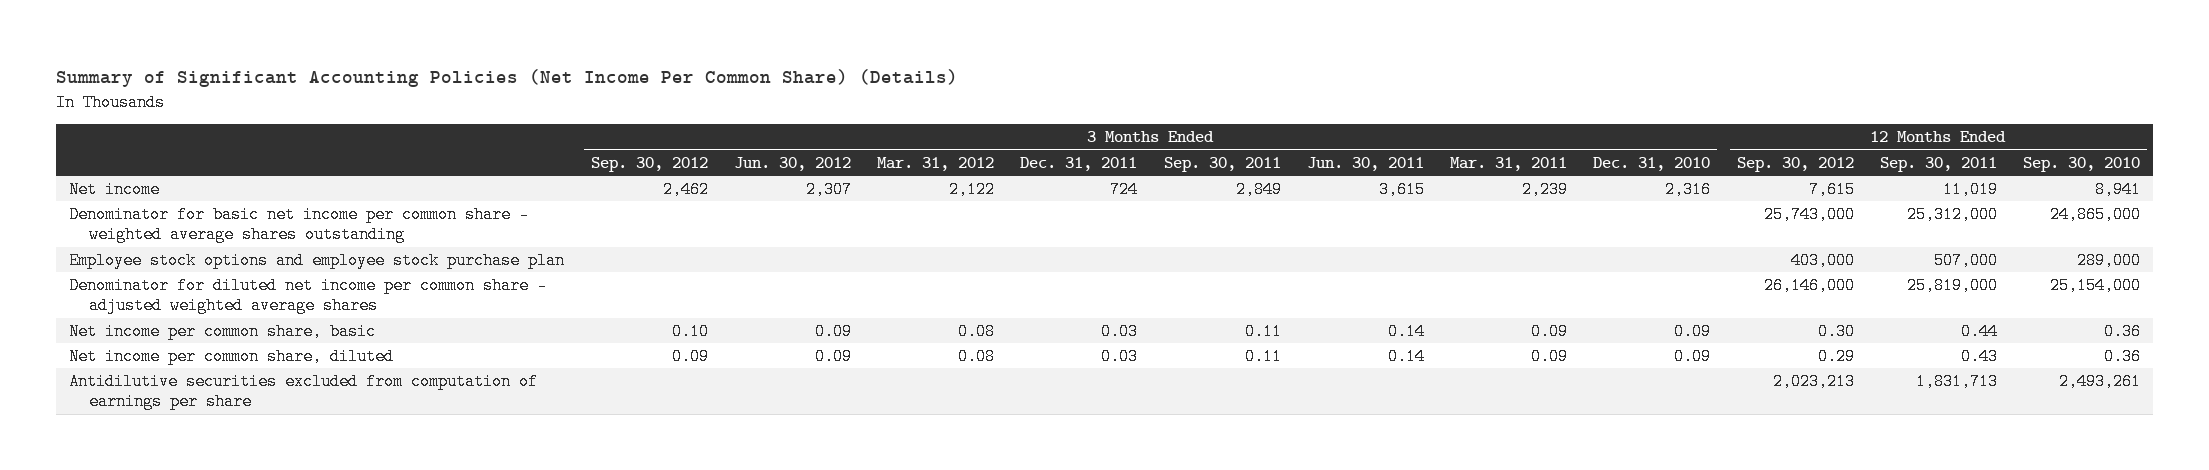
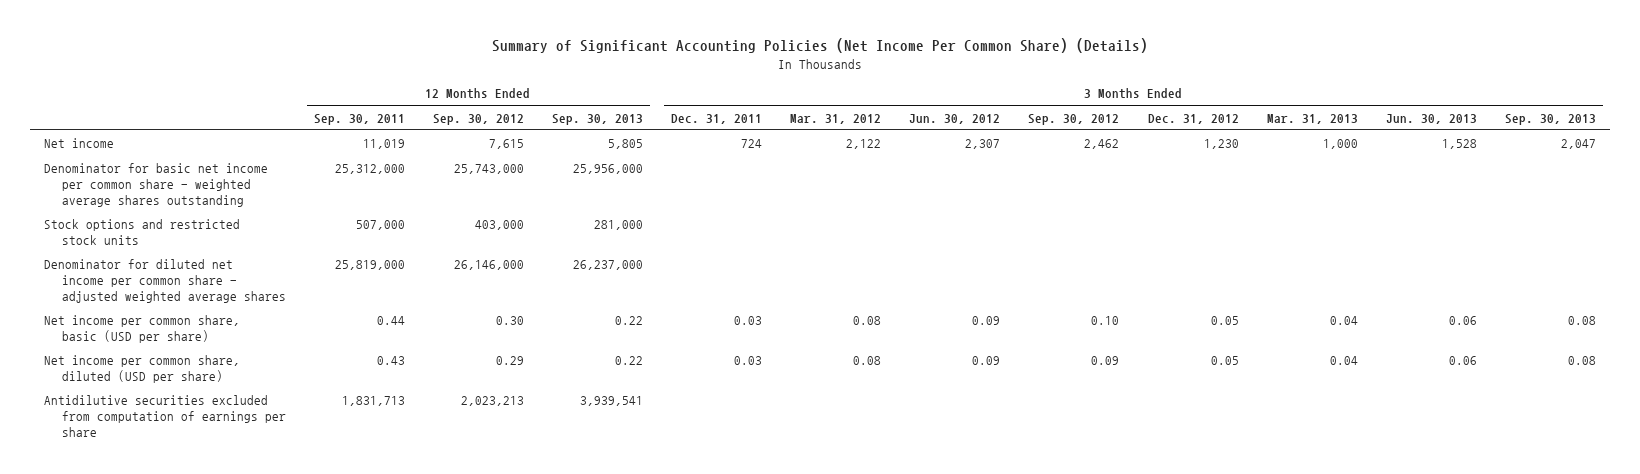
- | 3 Months Ended Sep. 30, 2012 | 3 Months Ended Jun. 30, 2012 | 3 Months Ended Mar. 31, 2012 | 3 Months Ended Dec. 31, 2011 | 3 Months Ended Sep. 30, 2011 | 3 Months Ended Jun. 30, 2011 | 3 Months Ended Mar. 31, 2011 | 3 Months Ended Dec. 31, 2010 | 12 Months Ended Sep. 30, 2012 | 12 Months Ended Sep. 30, 2011 | 12 Months Ended Sep. 30, 2010
+ | 12 Months Ended Sep. 30, 2011 | 12 Months Ended Sep. 30, 2012 | 12 Months Ended Sep. 30, 2013 | 3 Months Ended Dec. 31, 2011 | 3 Months Ended Mar. 31, 2012 | 3 Months Ended Jun. 30, 2012 | 3 Months Ended Sep. 30, 2012 | 3 Months Ended Dec. 31, 2012 | 3 Months Ended Mar. 31, 2013 | 3 Months Ended Jun. 30, 2013 | 3 Months Ended Sep. 30, 2013
- Employee stock options and employee stock purchase plan | | | | | | | | | 403,000 | 507,000 | 289,000
+ Stock options and restricted stock units | 507,000 | 403,000 | 281,000 | | | | | | | |
- Net income per common share, basic | 0.10 | 0.09 | 0.08 | 0.03 | 0.11 | 0.14 | 0.09 | 0.09 | 0.30 | 0.44 | 0.36
- Net income per common share, diluted | 0.09 | 0.09 | 0.08 | 0.03 | 0.11 | 0.14 | 0.09 | 0.09 | 0.29 | 0.43 | 0.36
+ Net income per common share, basic (USD per share) | 0.44 | 0.30 | 0.22 | 0.03 | 0.08 | 0.09 | 0.10 | 0.05 | 0.04 | 0.06 | 0.08
+ Net income per common share, diluted (USD per share) | 0.43 | 0.29 | 0.22 | 0.03 | 0.08 | 0.09 | 0.09 | 0.05 | 0.04 | 0.06 | 0.08

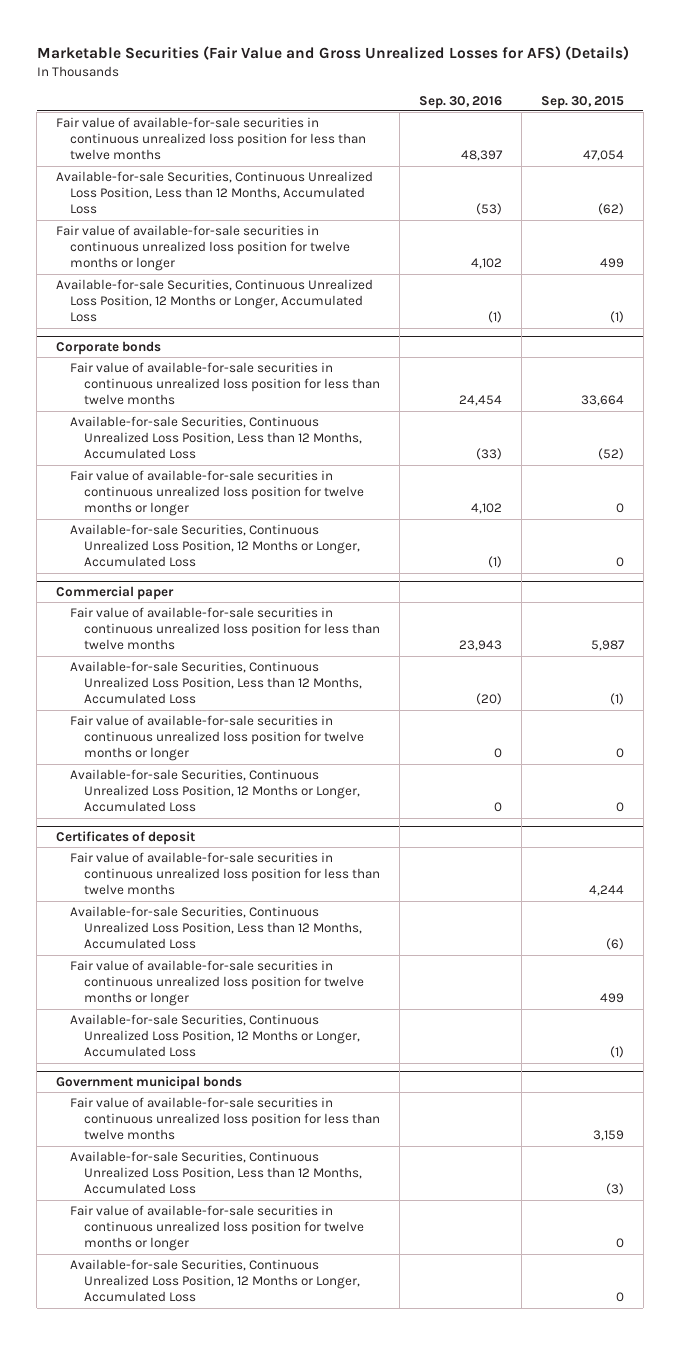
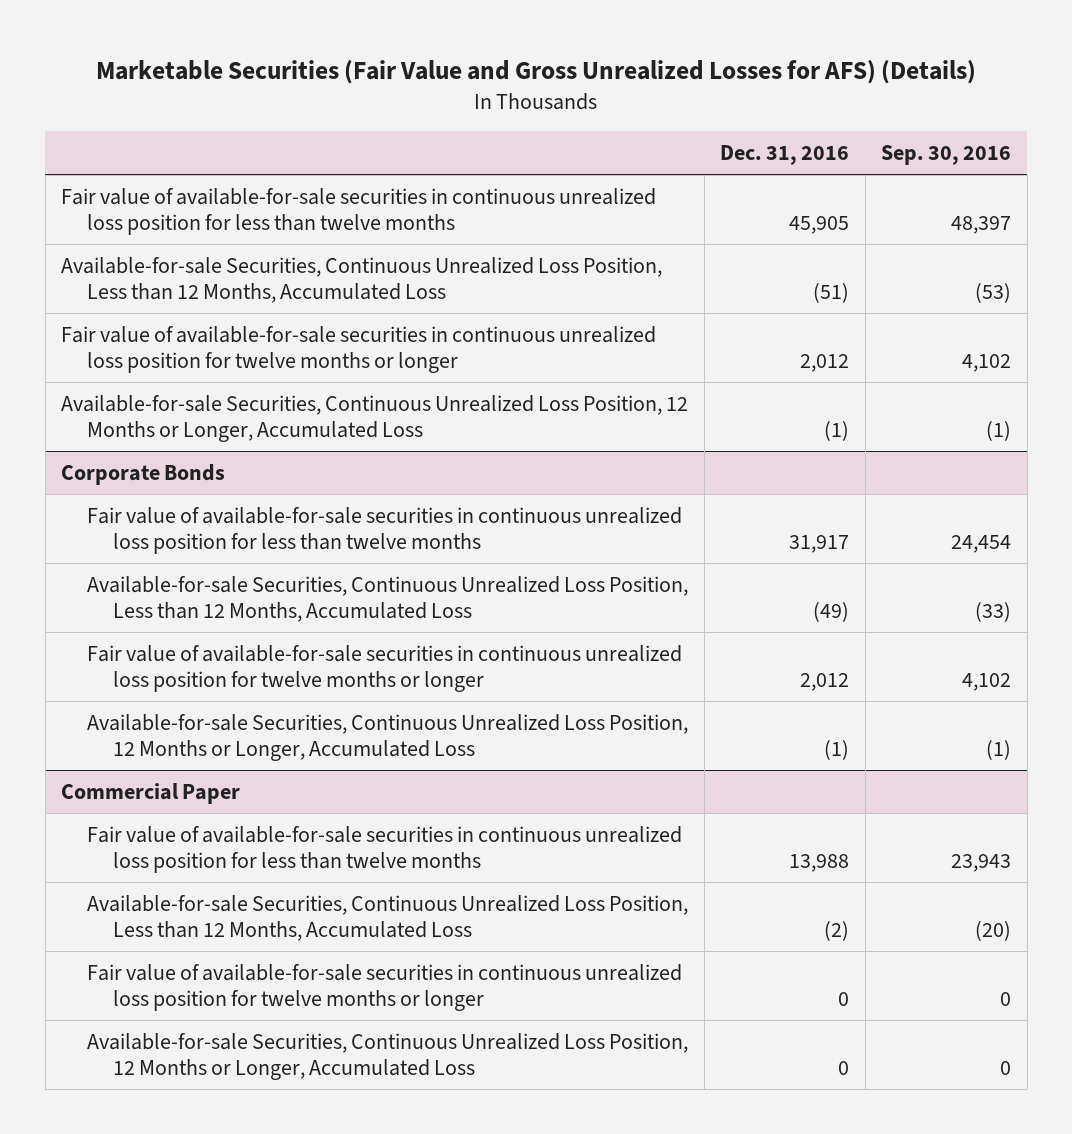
- | Sep. 30, 2016 | Sep. 30, 2015
+ | Dec. 31, 2016 | Sep. 30, 2016
- Corporate bonds
+ Corporate Bonds
- Commercial paper
+ Commercial Paper
- Certificates of deposit
- Fair value of available-for-sale securities in continuous unrealized loss position for less than twelve months | | 4,244
- Available-for-sale Securities, Continuous Unrealized Loss Position, Less than 12 Months, Accumulated Loss | | (6)
- Fair value of available-for-sale securities in continuous unrealized loss position for twelve months or longer | | 499
- Available-for-sale Securities, Continuous Unrealized Loss Position, 12 Months or Longer, Accumulated Loss | | (1)
- Government municipal bonds
- Fair value of available-for-sale securities in continuous unrealized loss position for less than twelve months | | 3,159
- Available-for-sale Securities, Continuous Unrealized Loss Position, Less than 12 Months, Accumulated Loss | | (3)
- Fair value of available-for-sale securities in continuous unrealized loss position for twelve months or longer | | 0
- Available-for-sale Securities, Continuous Unrealized Loss Position, 12 Months or Longer, Accumulated Loss | | 0

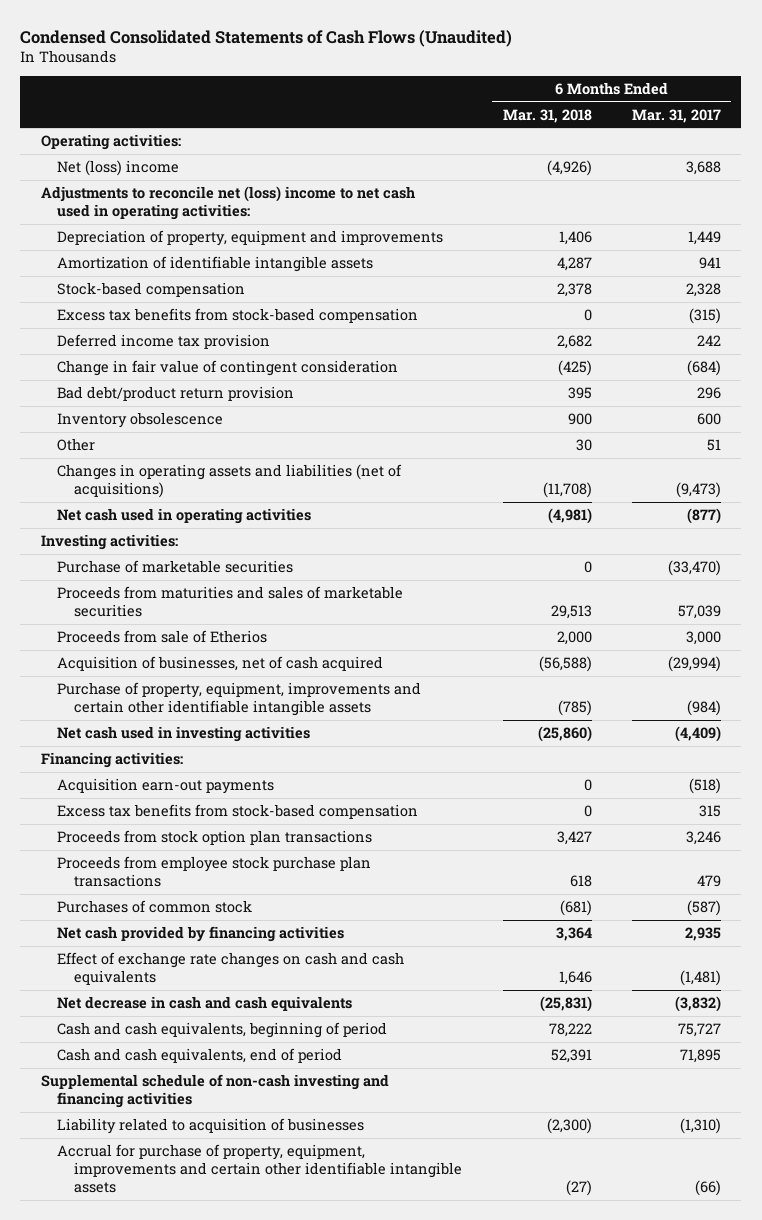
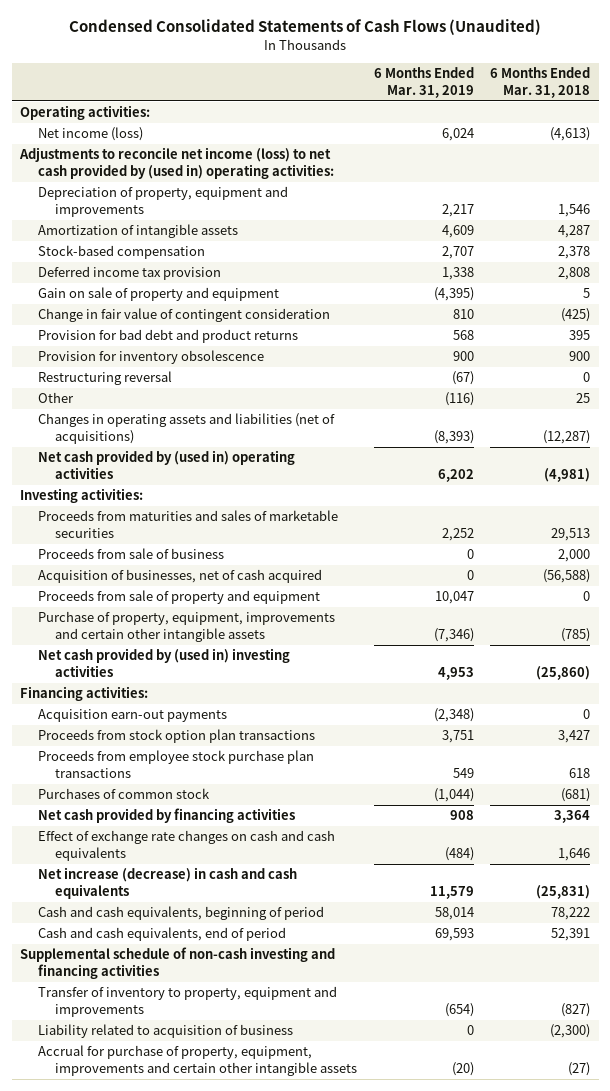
- | 6 Months Ended Mar. 31, 2018 | 6 Months Ended Mar. 31, 2017
+ | 6 Months Ended Mar. 31, 2019 | 6 Months Ended Mar. 31, 2018
- Net (loss) income | (4,926) | 3,688
- Adjustments to reconcile net (loss) income to net cash used in operating activities:
- Depreciation of property, equipment and improvements | 1,406 | 1,449
- Amortization of identifiable intangible assets | 4,287 | 941
+ Net income (loss) | 6,024 | (4,613)
+ Adjustments to reconcile net income (loss) to net cash provided by (used in) operating activities:
+ Depreciation of property, equipment and improvements | 2,217 | 1,546
+ Amortization of intangible assets | 4,609 | 4,287
- Excess tax benefits from stock-based compensation | 0 | (315)
- Deferred income tax provision | 2,682 | 242
+ Deferred income tax provision | 1,338 | 2,808
+ Gain on sale of property and equipment | (4,395) | 5
- Bad debt/product return provision | 395 | 296
- Inventory obsolescence | 900 | 600
- Other | 30 | 51
- Changes in operating assets and liabilities (net of acquisitions) | (11,708) | (9,473)
- Net cash used in operating activities | (4,981) | (877)
+ Provision for bad debt and product returns | 568 | 395
+ Provision for inventory obsolescence | 900 | 900
+ Restructuring reversal | (67) | 0
+ Other | (116) | 25
+ Changes in operating assets and liabilities (net of acquisitions) | (8,393) | (12,287)
+ Net cash provided by (used in) operating activities | 6,202 | (4,981)
- Purchase of marketable securities | 0 | (33,470)
- Proceeds from sale of Etherios | 2,000 | 3,000
+ Proceeds from sale of business | 0 | 2,000
- Purchase of property, equipment, improvements and certain other identifiable intangible assets | (785) | (984)
- Net cash used in investing activities | (25,860) | (4,409)
+ Proceeds from sale of property and equipment | 10,047 | 0
+ Purchase of property, equipment, improvements and certain other intangible assets | (7,346) | (785)
+ Net cash provided by (used in) investing activities | 4,953 | (25,860)
- Excess tax benefits from stock-based compensation | 0 | 315
- Net decrease in cash and cash equivalents | (25,831) | (3,832)
+ Net increase (decrease) in cash and cash equivalents | 11,579 | (25,831)
- Liability related to acquisition of businesses | (2,300) | (1,310)
- Accrual for purchase of property, equipment, improvements and certain other identifiable intangible assets | (27) | (66)
+ Transfer of inventory to property, equipment and improvements | (654) | (827)
+ Liability related to acquisition of business | 0 | (2,300)
+ Accrual for purchase of property, equipment, improvements and certain other intangible assets | (20) | (27)

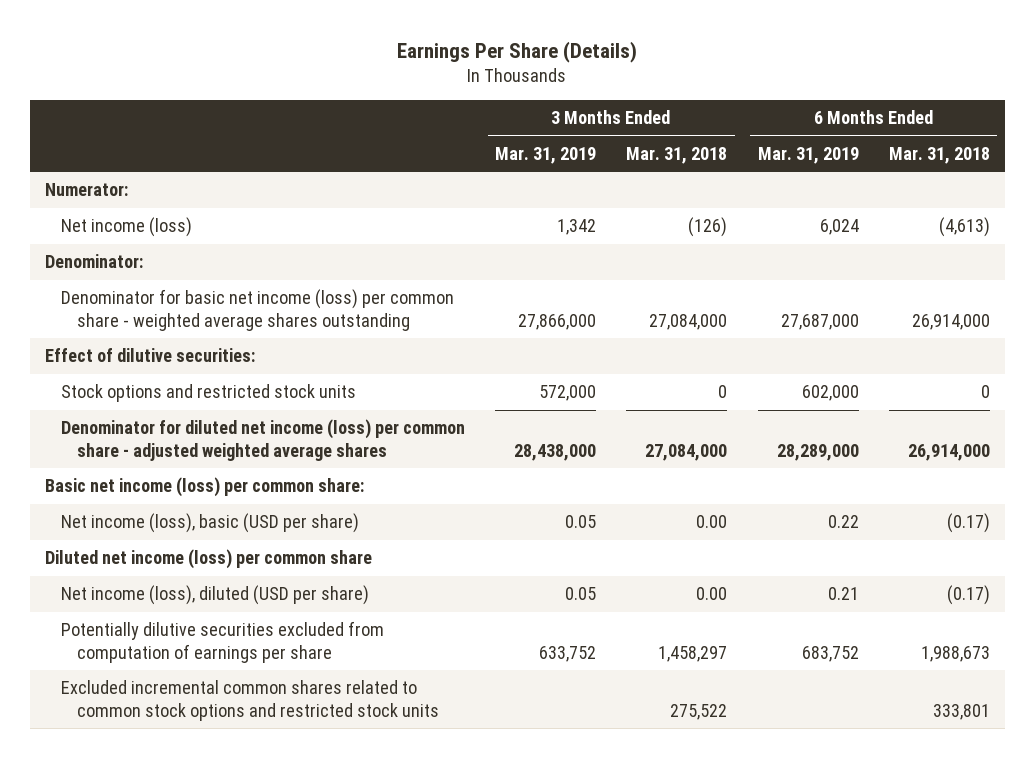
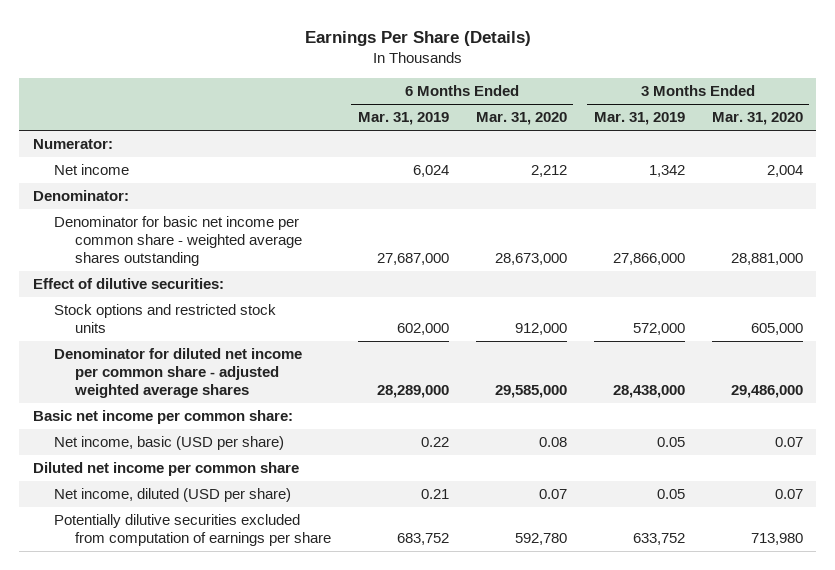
- | 3 Months Ended Mar. 31, 2019 | 3 Months Ended Mar. 31, 2018 | 6 Months Ended Mar. 31, 2019 | 6 Months Ended Mar. 31, 2018
+ | 6 Months Ended Mar. 31, 2019 | 6 Months Ended Mar. 31, 2020 | 3 Months Ended Mar. 31, 2019 | 3 Months Ended Mar. 31, 2020
- Net income (loss) | 1,342 | (126) | 6,024 | (4,613)
+ Net income | 6,024 | 2,212 | 1,342 | 2,004
- Denominator for basic net income (loss) per common share - weighted average shares outstanding | 27,866,000 | 27,084,000 | 27,687,000 | 26,914,000
+ Denominator for basic net income per common share - weighted average shares outstanding | 27,687,000 | 28,673,000 | 27,866,000 | 28,881,000
- Denominator for diluted net income (loss) per common share - adjusted weighted average shares | 28,438,000 | 27,084,000 | 28,289,000 | 26,914,000
- Basic net income (loss) per common share:
- Net income (loss), basic (USD per share) | 0.05 | 0.00 | 0.22 | (0.17)
- Diluted net income (loss) per common share
- Net income (loss), diluted (USD per share) | 0.05 | 0.00 | 0.21 | (0.17)
+ Denominator for diluted net income per common share - adjusted weighted average shares | 28,289,000 | 29,585,000 | 28,438,000 | 29,486,000
+ Basic net income per common share:
+ Net income, basic (USD per share) | 0.22 | 0.08 | 0.05 | 0.07
+ Diluted net income per common share
+ Net income, diluted (USD per share) | 0.21 | 0.07 | 0.05 | 0.07
- Excluded incremental common shares related to common stock options and restricted stock units | | 275,522 | | 333,801

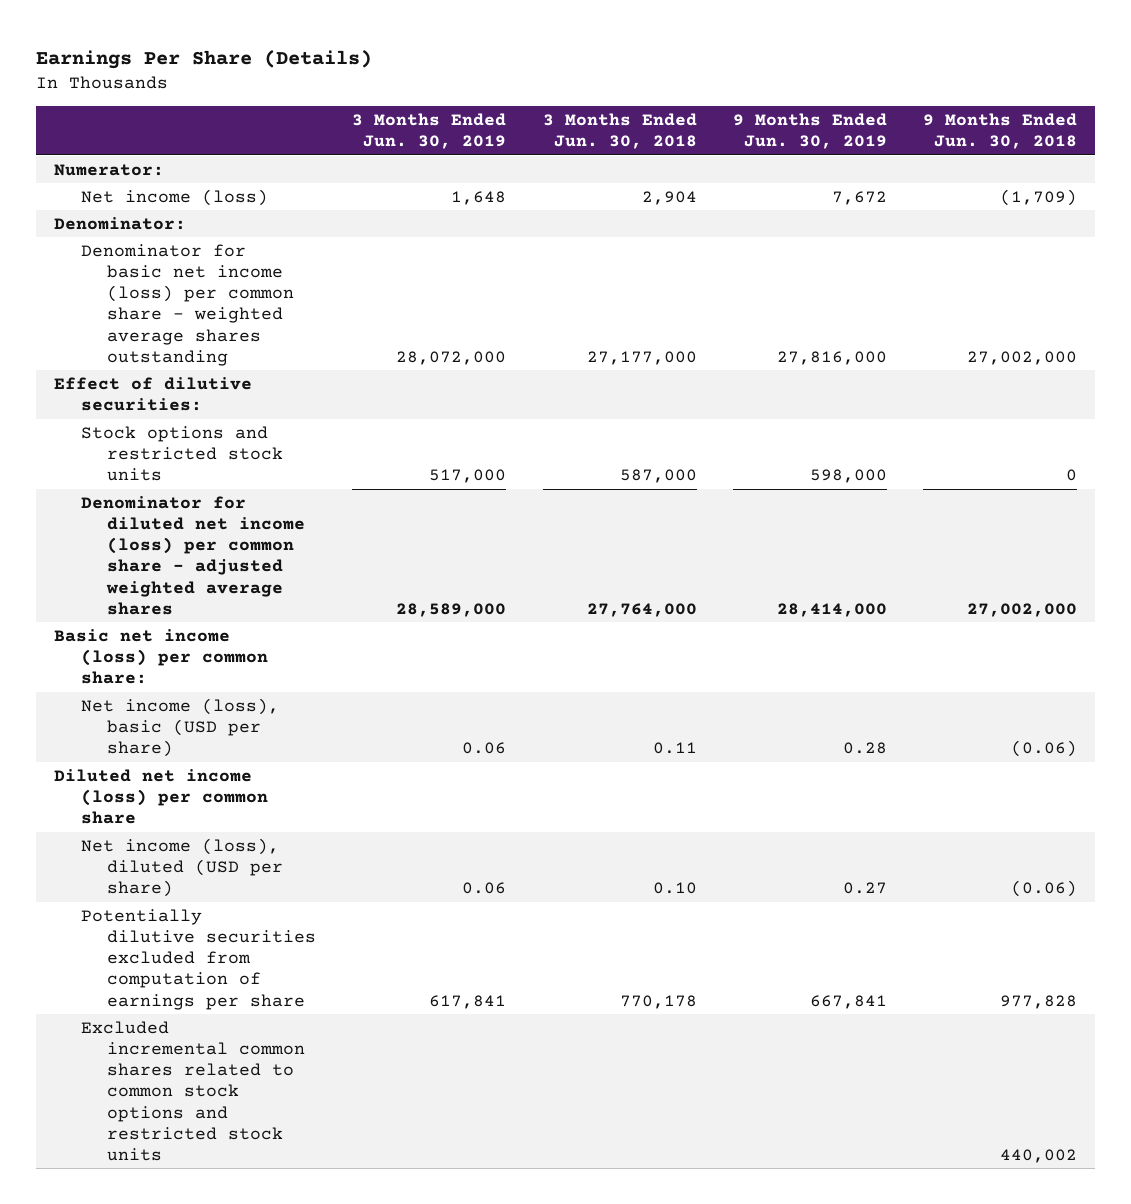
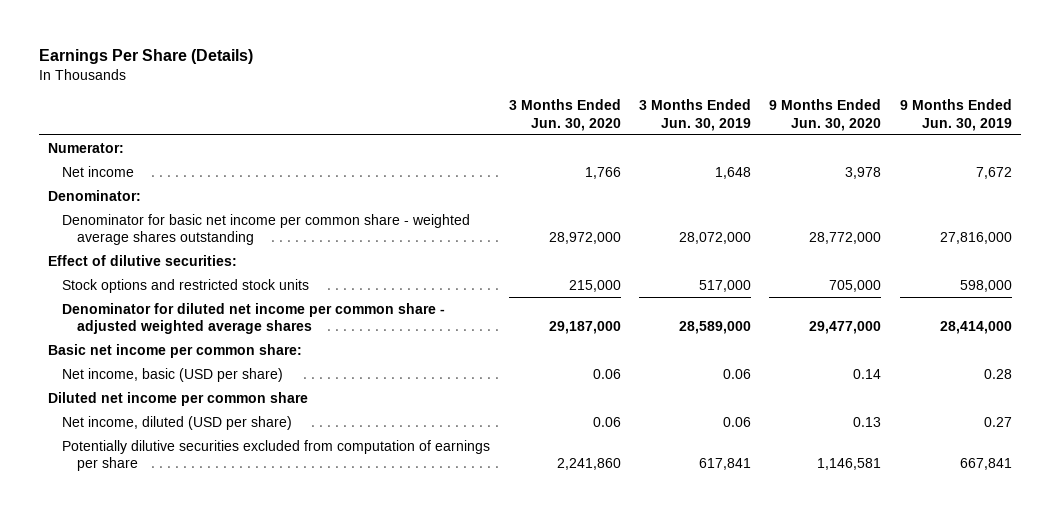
- | 3 Months Ended Jun. 30, 2019 | 3 Months Ended Jun. 30, 2018 | 9 Months Ended Jun. 30, 2019 | 9 Months Ended Jun. 30, 2018
+ | 3 Months Ended Jun. 30, 2020 | 3 Months Ended Jun. 30, 2019 | 9 Months Ended Jun. 30, 2020 | 9 Months Ended Jun. 30, 2019
- Net income (loss) | 1,648 | 2,904 | 7,672 | (1,709)
+ Net income | 1,766 | 1,648 | 3,978 | 7,672
- Denominator for basic net income (loss) per common share - weighted average shares outstanding | 28,072,000 | 27,177,000 | 27,816,000 | 27,002,000
+ Denominator for basic net income per common share - weighted average shares outstanding | 28,972,000 | 28,072,000 | 28,772,000 | 27,816,000
- Denominator for diluted net income (loss) per common share - adjusted weighted average shares | 28,589,000 | 27,764,000 | 28,414,000 | 27,002,000
- Basic net income (loss) per common share:
- Net income (loss), basic (USD per share) | 0.06 | 0.11 | 0.28 | (0.06)
- Diluted net income (loss) per common share
- Net income (loss), diluted (USD per share) | 0.06 | 0.10 | 0.27 | (0.06)
+ Denominator for diluted net income per common share - adjusted weighted average shares | 29,187,000 | 28,589,000 | 29,477,000 | 28,414,000
+ Basic net income per common share:
+ Net income, basic (USD per share) | 0.06 | 0.06 | 0.14 | 0.28
+ Diluted net income per common share
+ Net income, diluted (USD per share) | 0.06 | 0.06 | 0.13 | 0.27
- Excluded incremental common shares related to common stock options and restricted stock units | | | | 440,002

